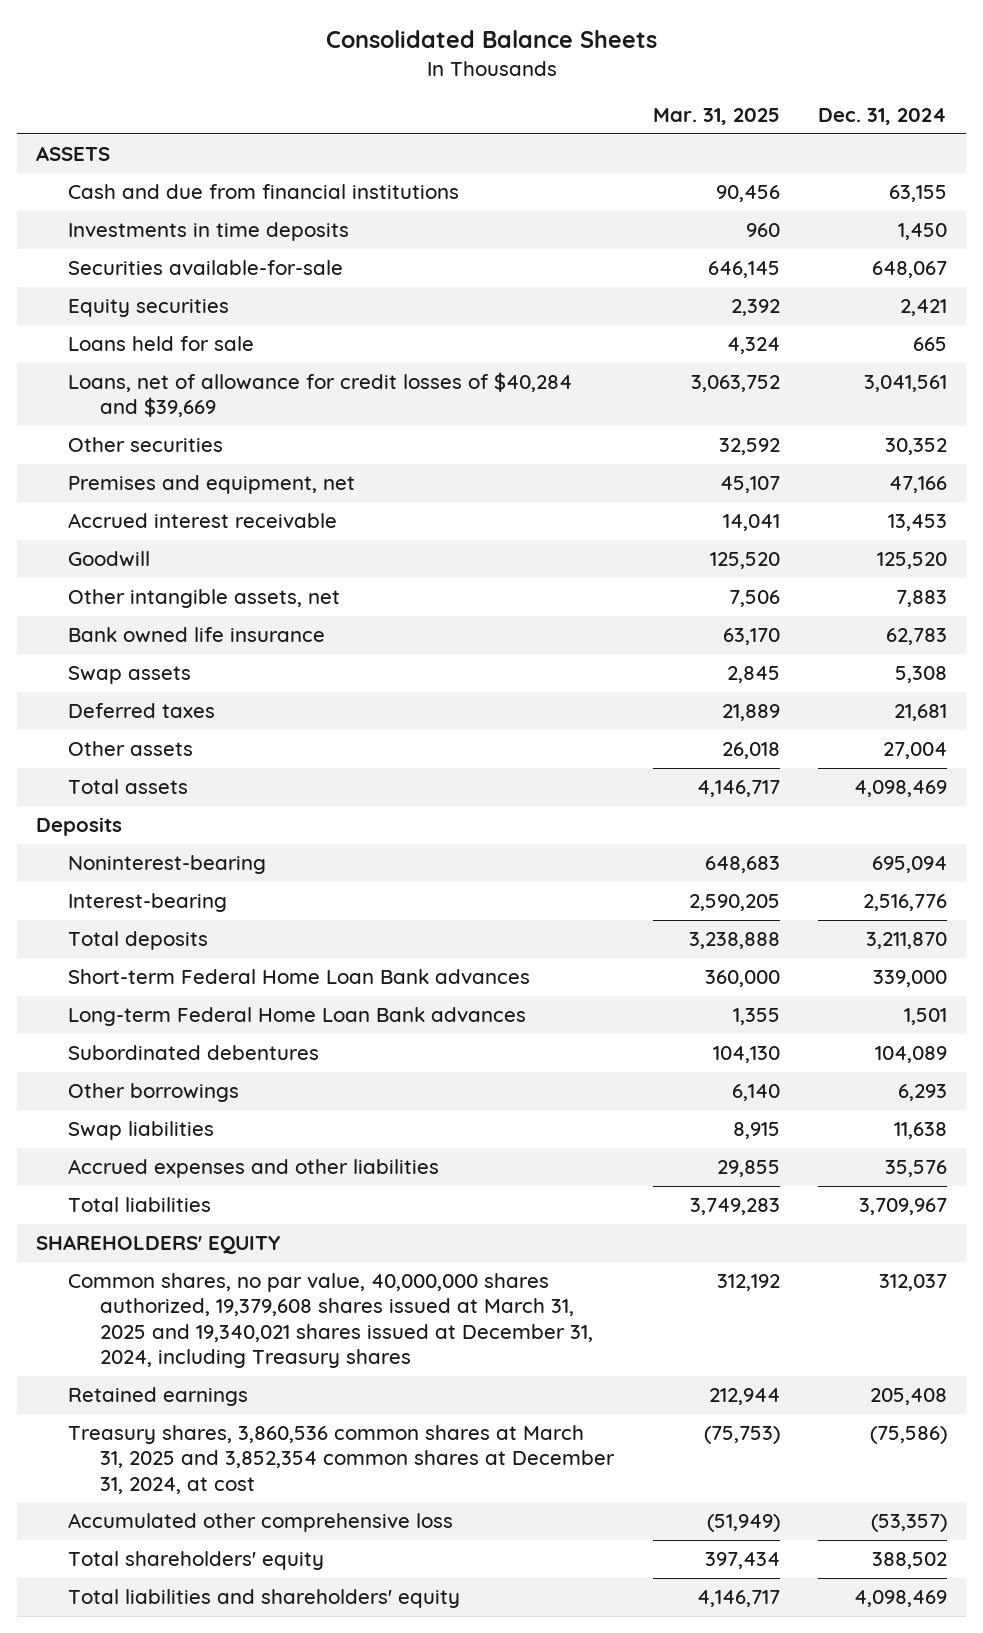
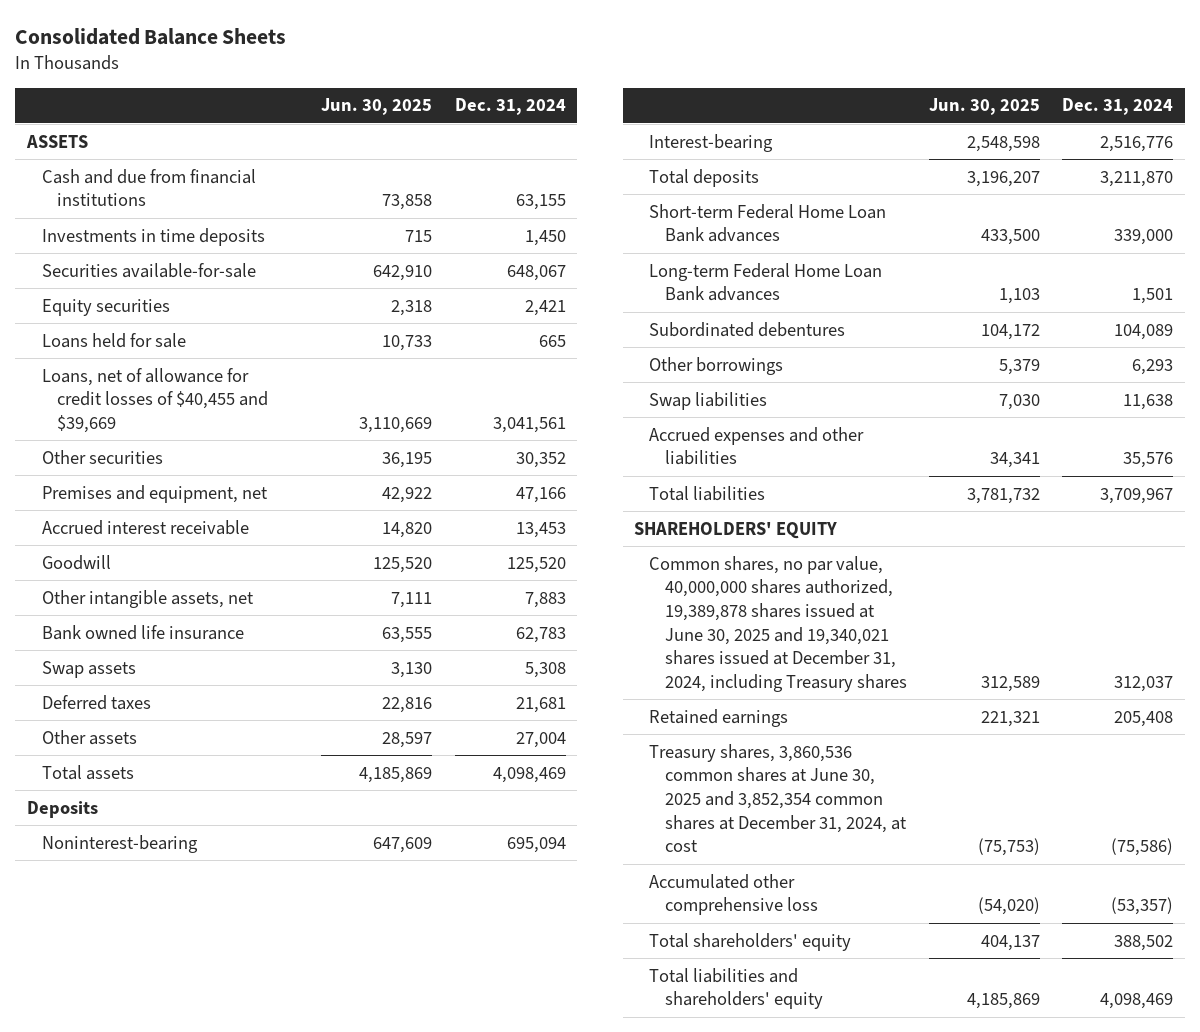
- | Mar. 31, 2025 | Dec. 31, 2024
+ | Jun. 30, 2025 | Dec. 31, 2024
- Loans, net of allowance for credit losses of $40,284 and $39,669 | 3,063,752 | 3,041,561
+ Loans, net of allowance for credit losses of $40,455 and $39,669 | 3,110,669 | 3,041,561
- Common shares, no par value, 40,000,000 shares authorized, 19,379,608 shares issued at March 31, 2025 and 19,340,021 shares issued at December 31, 2024, including Treasury shares | 312,192 | 312,037
+ Common shares, no par value, 40,000,000 shares authorized, 19,389,878 shares issued at June 30, 2025 and 19,340,021 shares issued at December 31, 2024, including Treasury shares | 312,589 | 312,037
- Treasury shares, 3,860,536 common shares at March 31, 2025 and 3,852,354 common shares at December 31, 2024, at cost | (75,753) | (75,586)
+ Treasury shares, 3,860,536 common shares at June 30, 2025 and 3,852,354 common shares at December 31, 2024, at cost | (75,753) | (75,586)

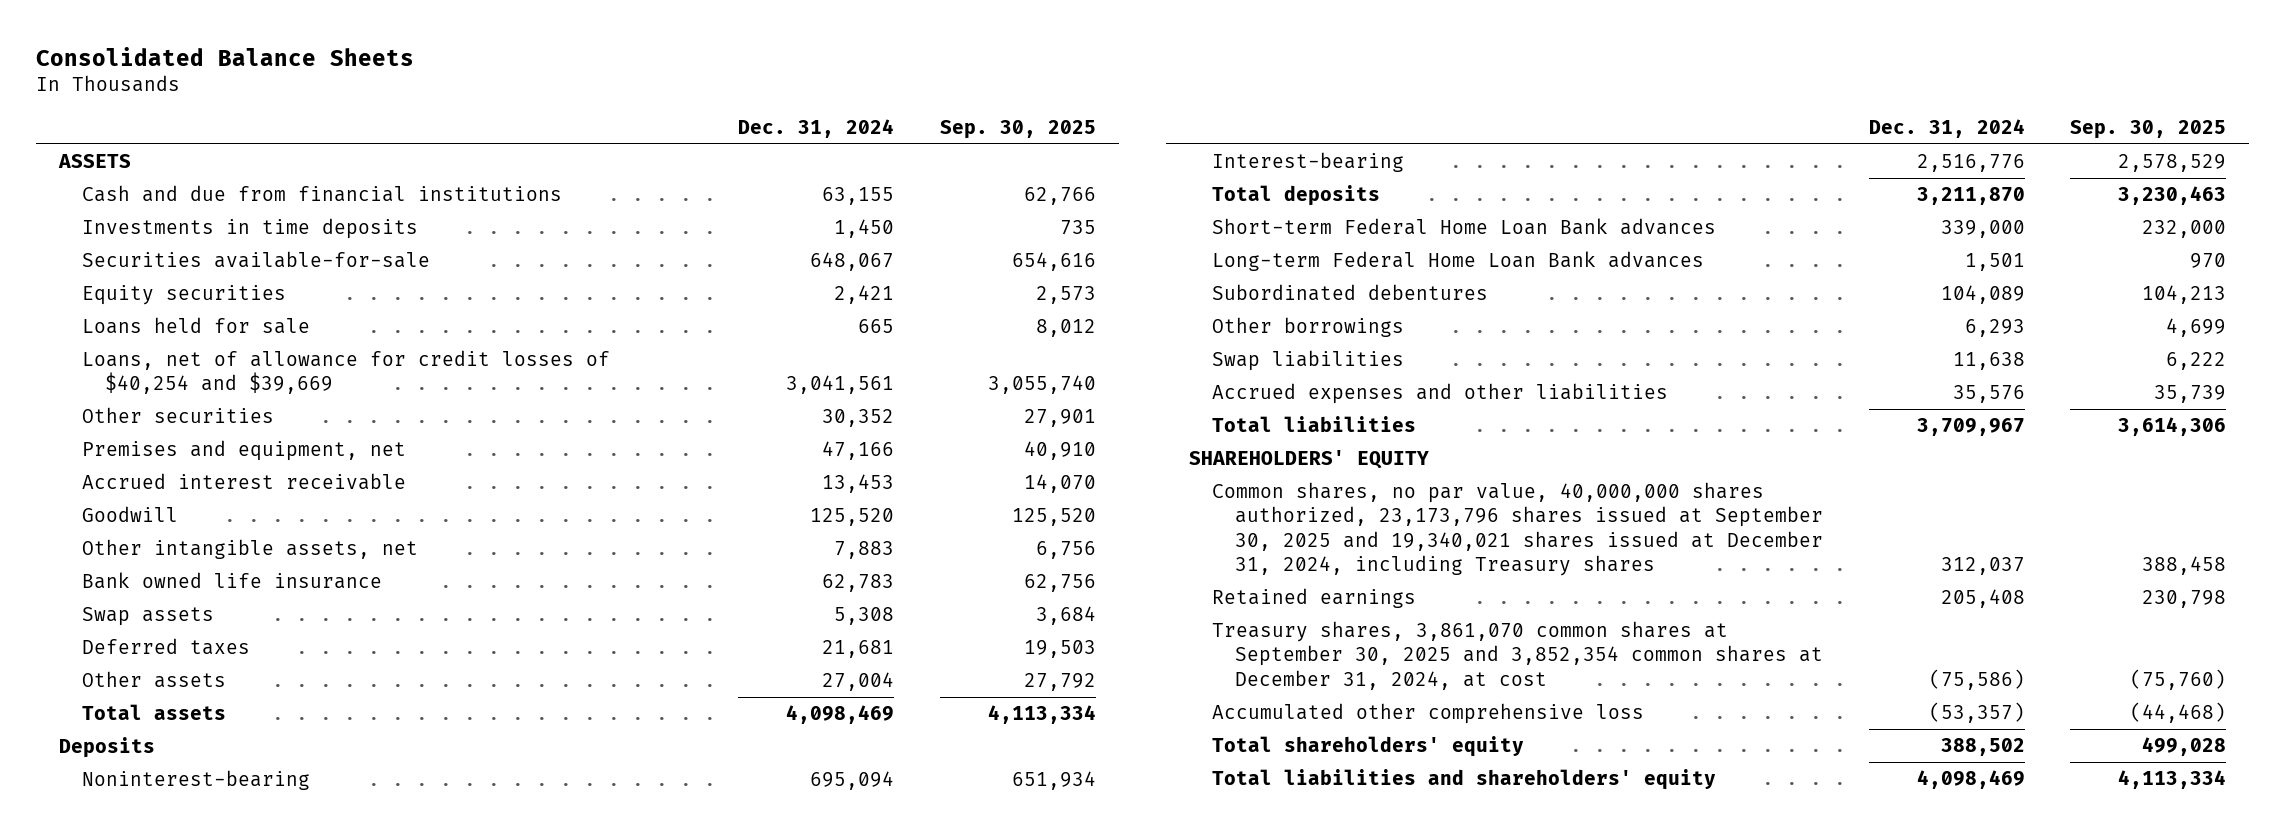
- | Jun. 30, 2025 | Dec. 31, 2024
+ | Dec. 31, 2024 | Sep. 30, 2025
- Loans, net of allowance for credit losses of $40,455 and $39,669 | 3,110,669 | 3,041,561
+ Loans, net of allowance for credit losses of $40,254 and $39,669 | 3,041,561 | 3,055,740
- Common shares, no par value, 40,000,000 shares authorized, 19,389,878 shares issued at June 30, 2025 and 19,340,021 shares issued at December 31, 2024, including Treasury shares | 312,589 | 312,037
+ Common shares, no par value, 40,000,000 shares authorized, 23,173,796 shares issued at September 30, 2025 and 19,340,021 shares issued at December 31, 2024, including Treasury shares | 312,037 | 388,458
- Treasury shares, 3,860,536 common shares at June 30, 2025 and 3,852,354 common shares at December 31, 2024, at cost | (75,753) | (75,586)
+ Treasury shares, 3,861,070 common shares at September 30, 2025 and 3,852,354 common shares at December 31, 2024, at cost | (75,586) | (75,760)

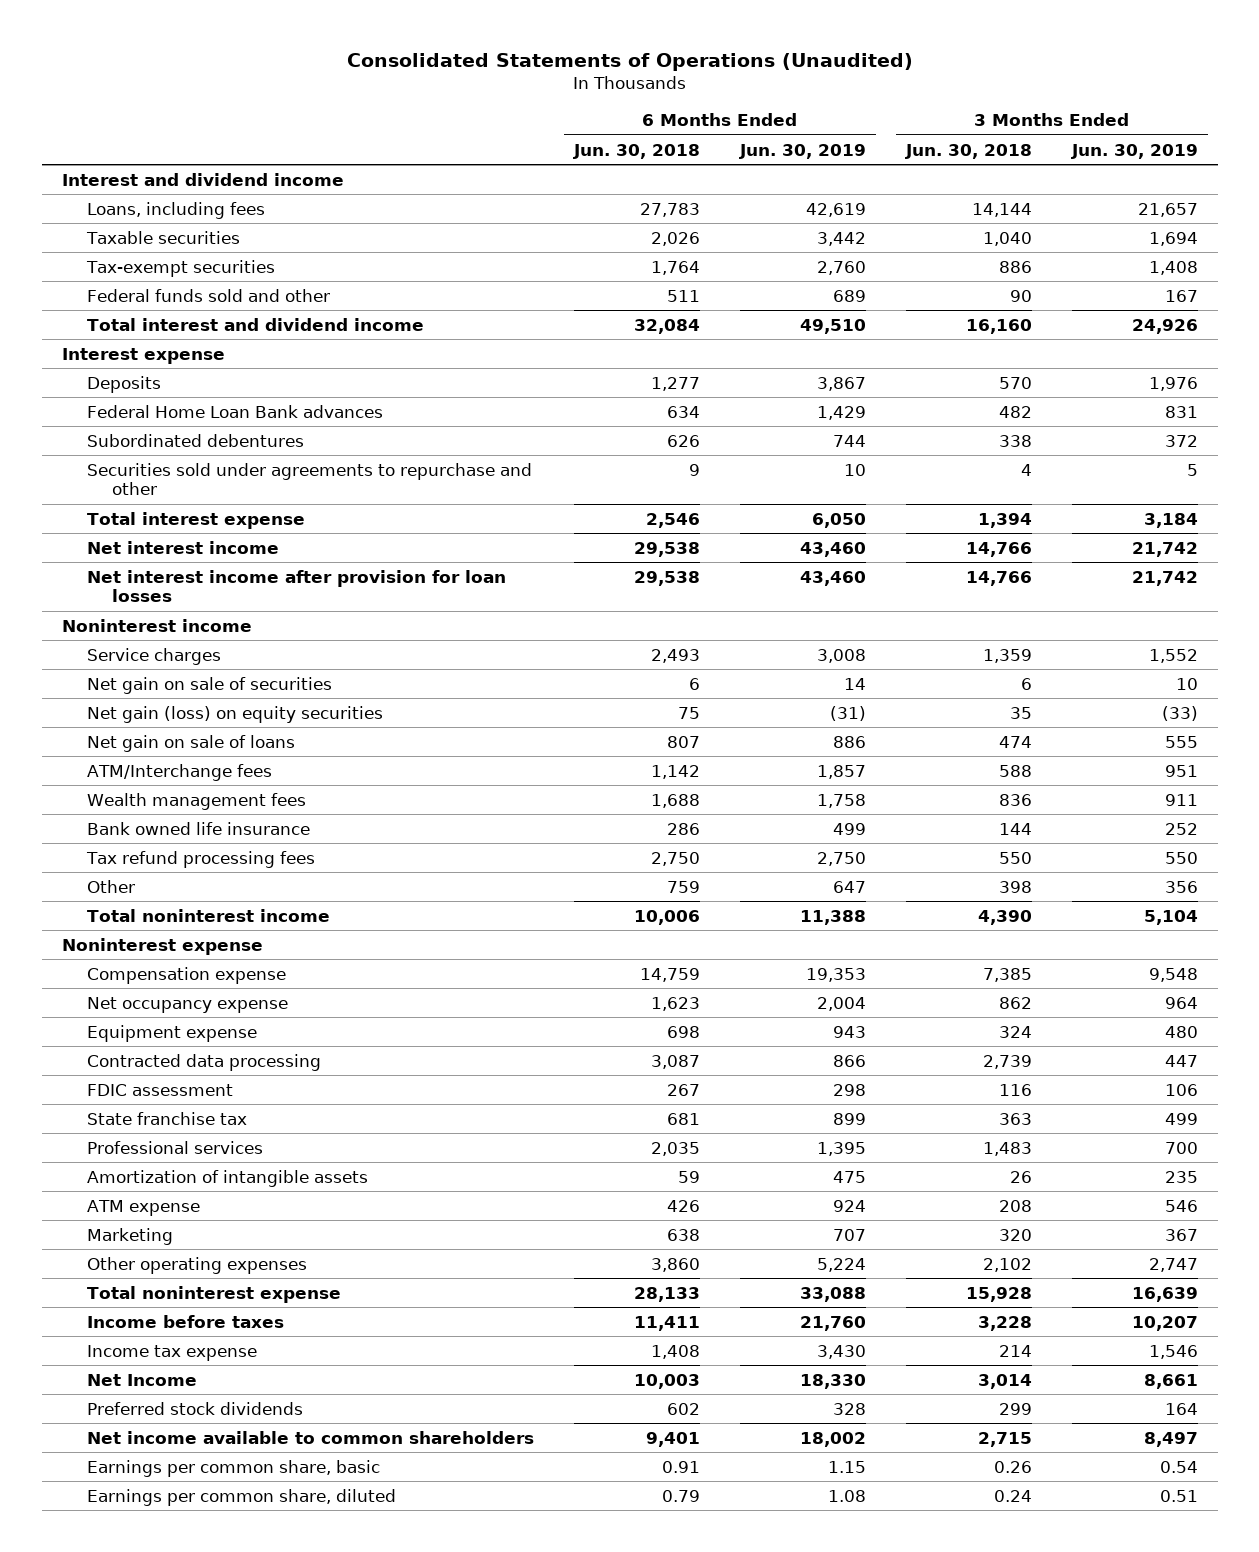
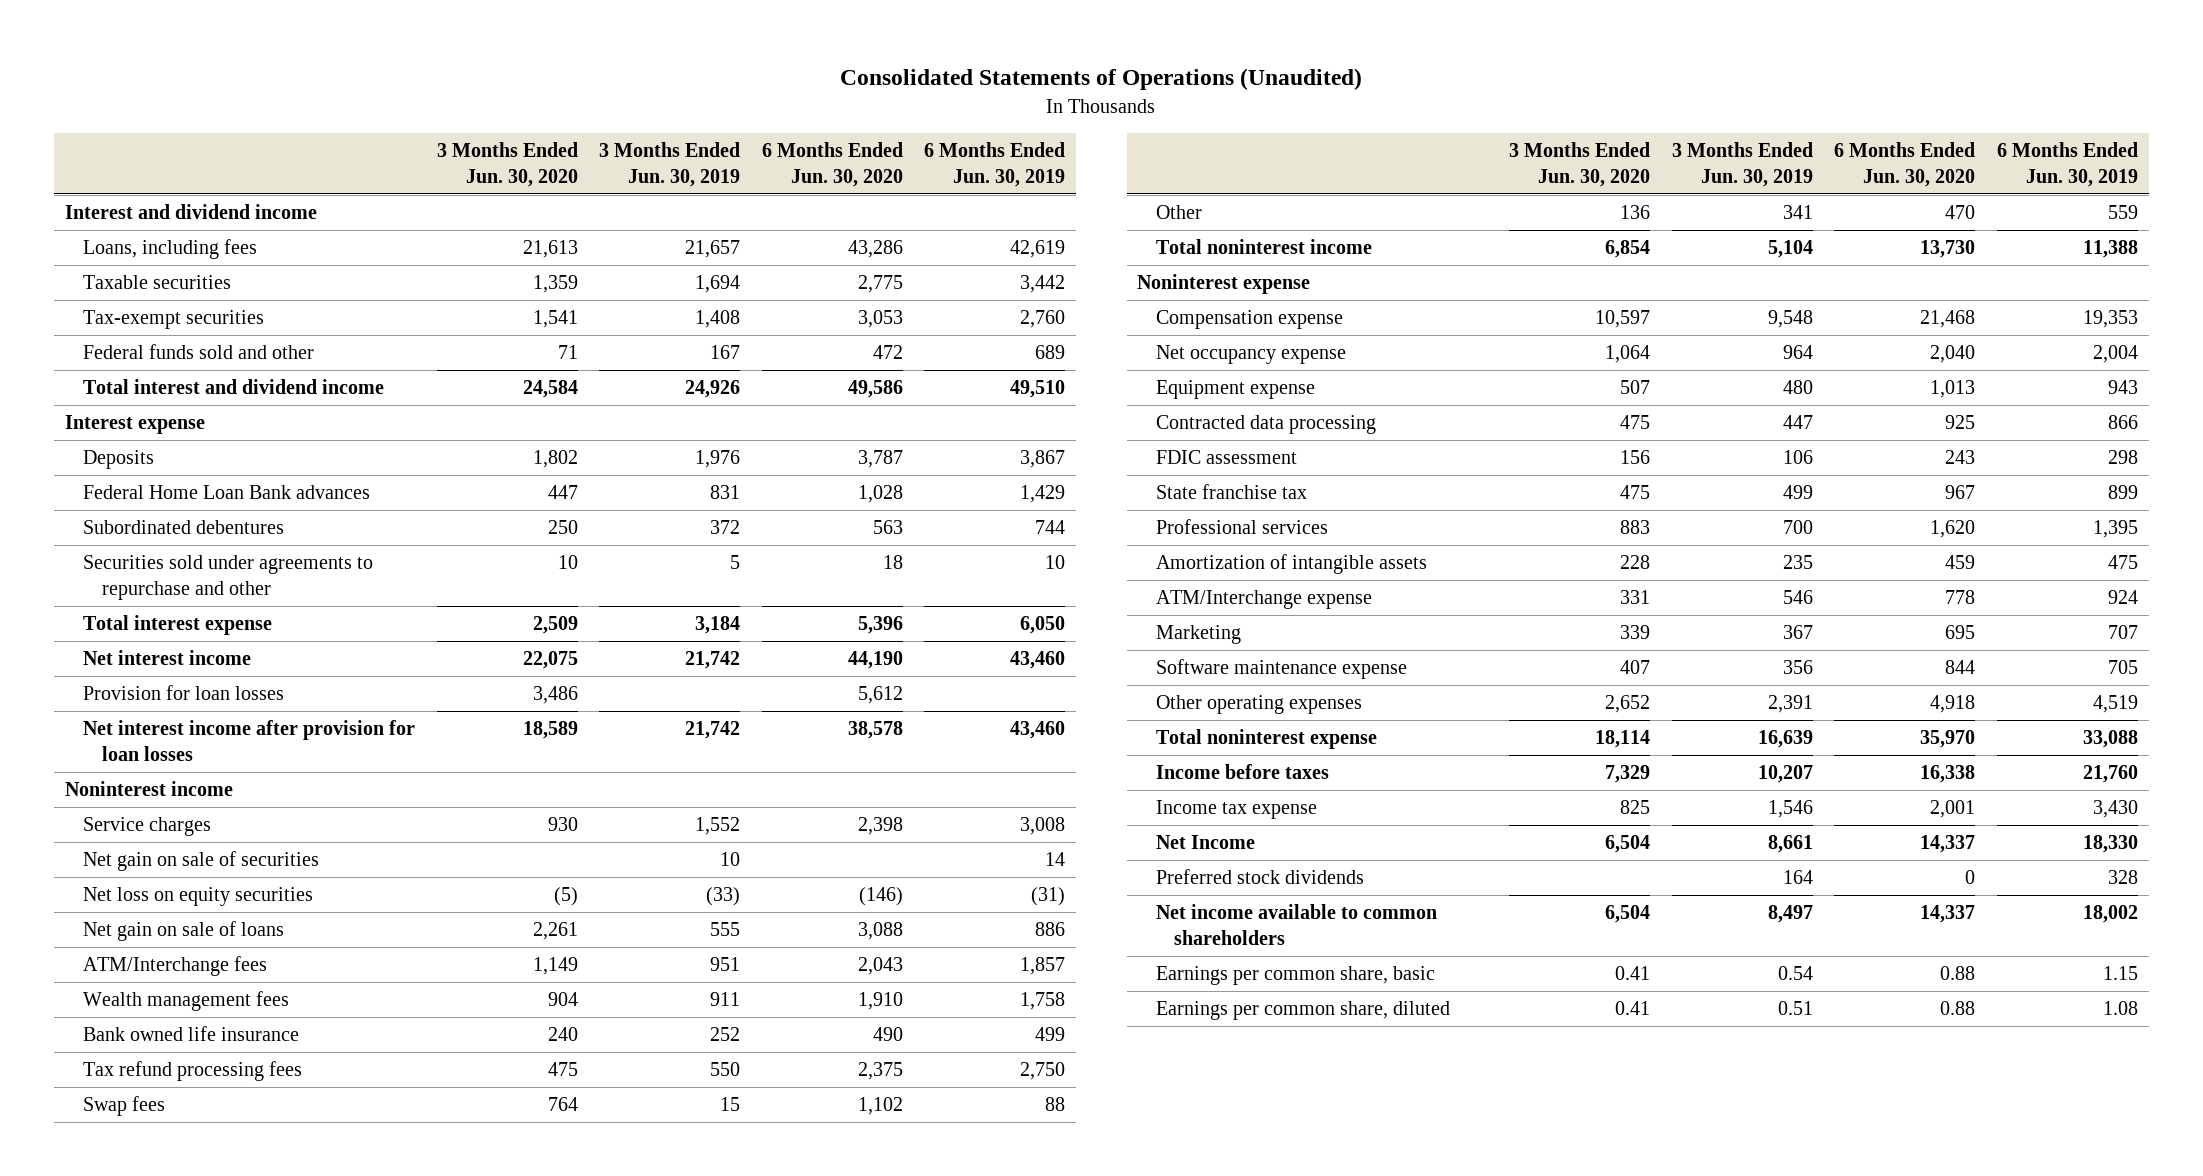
- | 6 Months Ended Jun. 30, 2018 | 6 Months Ended Jun. 30, 2019 | 3 Months Ended Jun. 30, 2018 | 3 Months Ended Jun. 30, 2019
+ | 3 Months Ended Jun. 30, 2020 | 3 Months Ended Jun. 30, 2019 | 6 Months Ended Jun. 30, 2020 | 6 Months Ended Jun. 30, 2019
+ Provision for loan losses | 3,486 | | 5,612 |
- Net gain (loss) on equity securities | 75 | (31) | 35 | (33)
+ Net loss on equity securities | (5) | (33) | (146) | (31)
- Other | 759 | 647 | 398 | 356
+ Swap fees | 764 | 15 | 1,102 | 88
+ Other | 136 | 341 | 470 | 559
- ATM expense | 426 | 924 | 208 | 546
+ ATM/Interchange expense | 331 | 546 | 778 | 924
- Other operating expenses | 3,860 | 5,224 | 2,102 | 2,747
+ Software maintenance expense | 407 | 356 | 844 | 705
+ Other operating expenses | 2,652 | 2,391 | 4,918 | 4,519

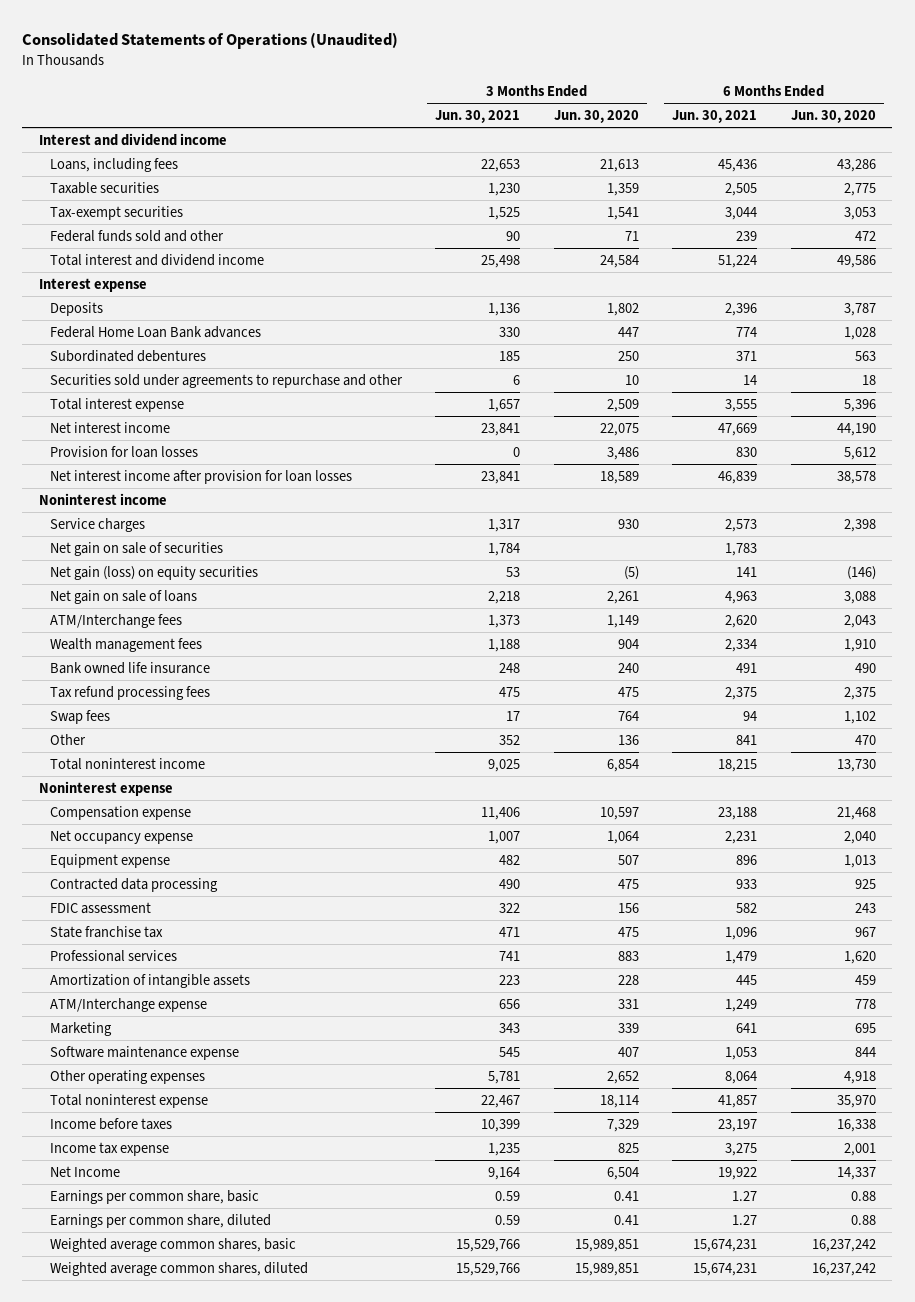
- | 3 Months Ended Jun. 30, 2020 | 3 Months Ended Jun. 30, 2019 | 6 Months Ended Jun. 30, 2020 | 6 Months Ended Jun. 30, 2019
+ | 3 Months Ended Jun. 30, 2021 | 3 Months Ended Jun. 30, 2020 | 6 Months Ended Jun. 30, 2021 | 6 Months Ended Jun. 30, 2020
- Net loss on equity securities | (5) | (33) | (146) | (31)
+ Net gain (loss) on equity securities | 53 | (5) | 141 | (146)
- Preferred stock dividends | | 164 | 0 | 328
- Net income available to common shareholders | 6,504 | 8,497 | 14,337 | 18,002
+ Weighted average common shares, basic | 15,529,766 | 15,989,851 | 15,674,231 | 16,237,242
+ Weighted average common shares, diluted | 15,529,766 | 15,989,851 | 15,674,231 | 16,237,242

